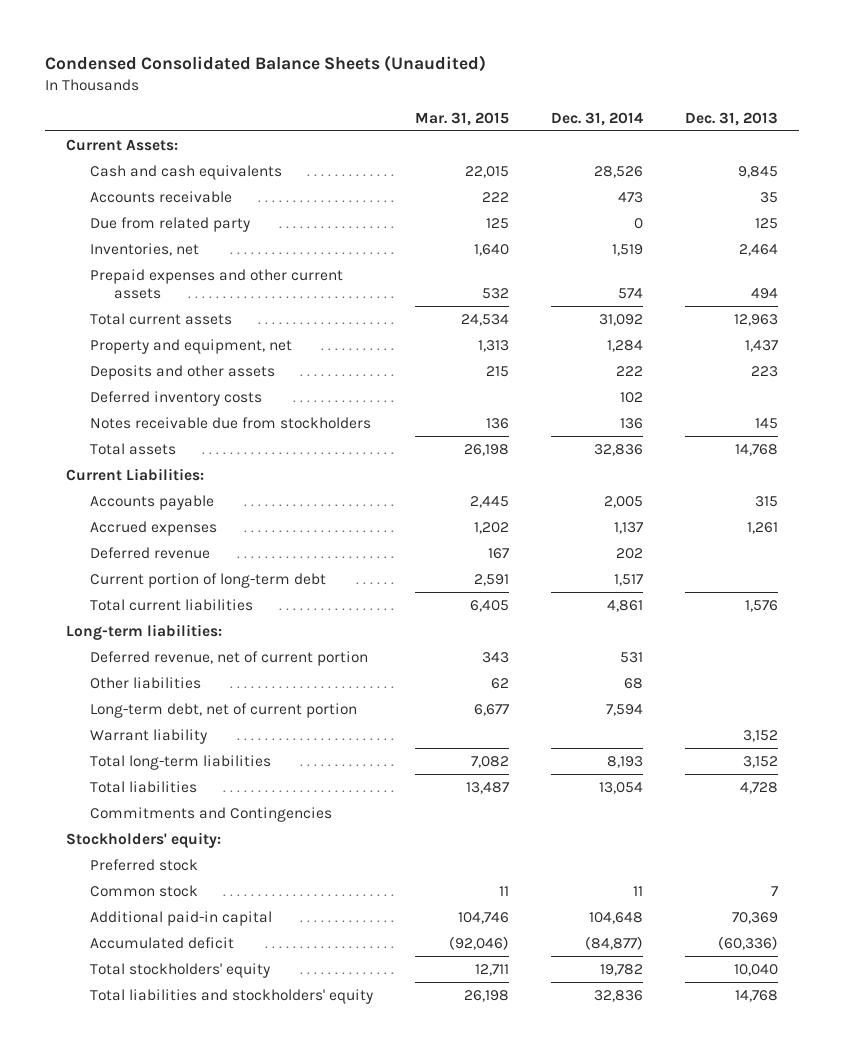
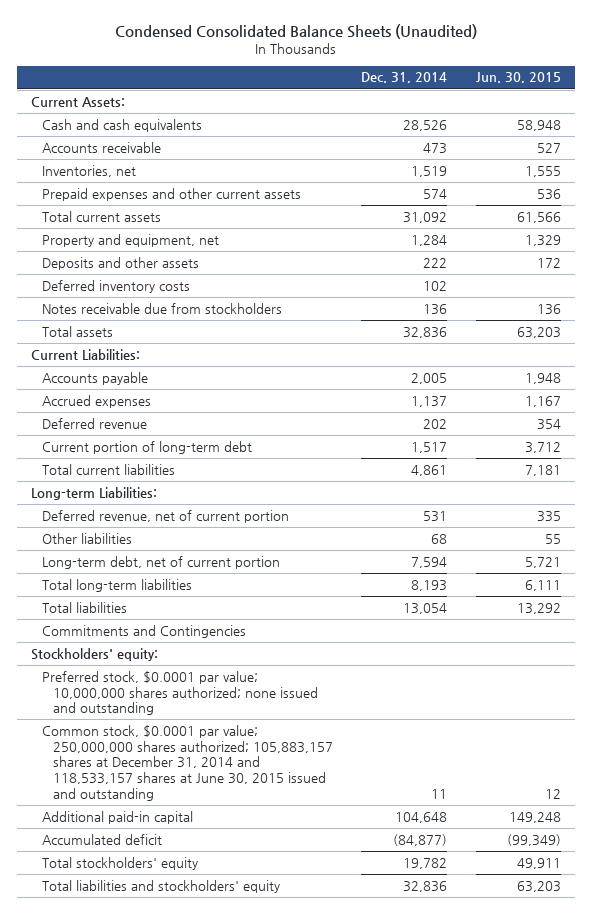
- | Mar. 31, 2015 | Dec. 31, 2014 | Dec. 31, 2013
+ | Dec. 31, 2014 | Jun. 30, 2015
- Due from related party | 125 | 0 | 125
- Long-term liabilities:
+ Long-term Liabilities:
- Warrant liability | | | 3,152
- Preferred stock
- Common stock | 11 | 11 | 7
+ Preferred stock, $0.0001 par value; 10,000,000 shares authorized; none issued and outstanding
+ Common stock, $0.0001 par value; 250,000,000 shares authorized; 105,883,157 shares at December 31, 2014 and 118,533,157 shares at June 30, 2015 issued and outstanding | 11 | 12

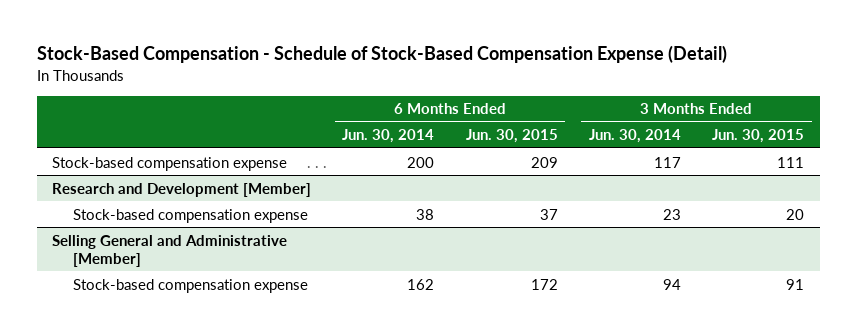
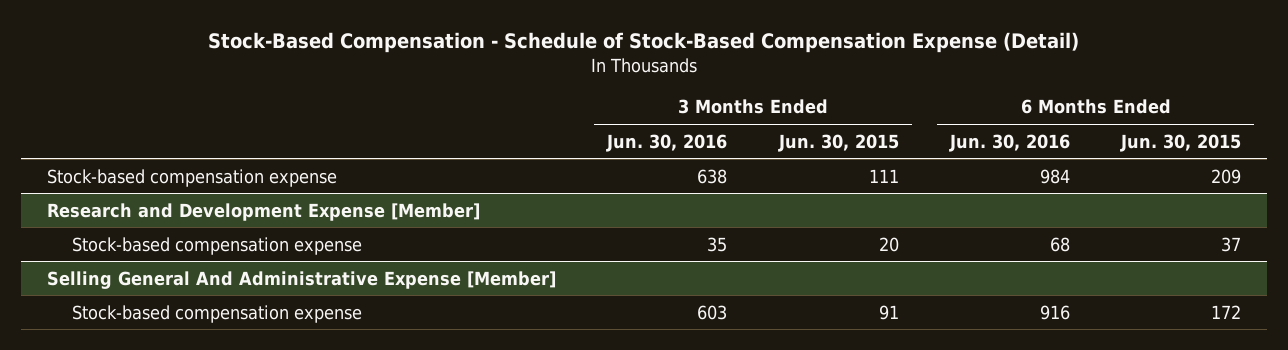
- | 6 Months Ended Jun. 30, 2014 | 6 Months Ended Jun. 30, 2015 | 3 Months Ended Jun. 30, 2014 | 3 Months Ended Jun. 30, 2015
+ | 3 Months Ended Jun. 30, 2016 | 3 Months Ended Jun. 30, 2015 | 6 Months Ended Jun. 30, 2016 | 6 Months Ended Jun. 30, 2015
- Research and Development [Member]
+ Research and Development Expense [Member]
- Selling General and Administrative [Member]
+ Selling General And Administrative Expense [Member]

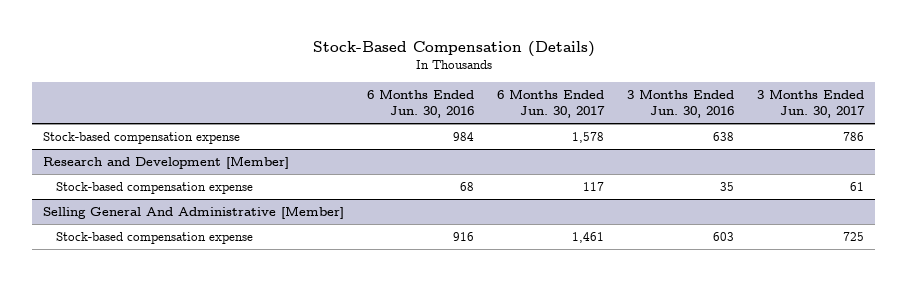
- Stock-Based Compensation - Schedule of Stock-Based Compensation Expense (Detail)
+ Stock-Based Compensation (Details)
- | 3 Months Ended Jun. 30, 2016 | 3 Months Ended Jun. 30, 2015 | 6 Months Ended Jun. 30, 2016 | 6 Months Ended Jun. 30, 2015
+ | 6 Months Ended Jun. 30, 2016 | 6 Months Ended Jun. 30, 2017 | 3 Months Ended Jun. 30, 2016 | 3 Months Ended Jun. 30, 2017
- Research and Development Expense [Member]
+ Research and Development [Member]
- Selling General And Administrative Expense [Member]
+ Selling General And Administrative [Member]

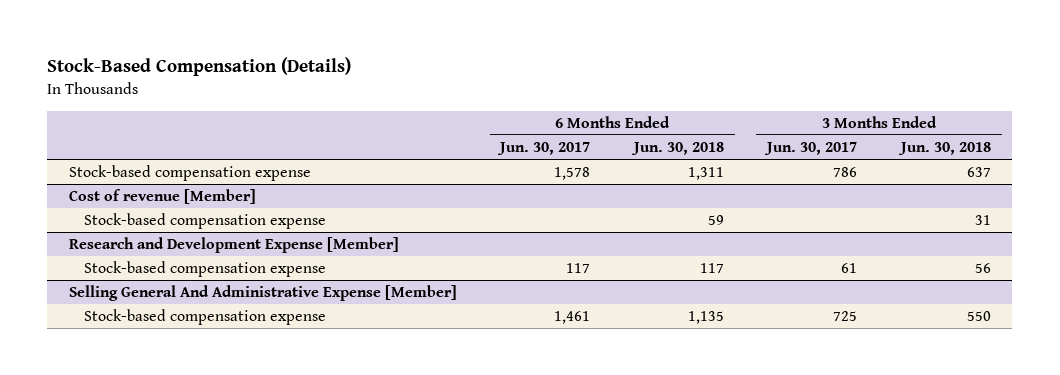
- | 6 Months Ended Jun. 30, 2016 | 6 Months Ended Jun. 30, 2017 | 3 Months Ended Jun. 30, 2016 | 3 Months Ended Jun. 30, 2017
+ | 6 Months Ended Jun. 30, 2017 | 6 Months Ended Jun. 30, 2018 | 3 Months Ended Jun. 30, 2017 | 3 Months Ended Jun. 30, 2018
- Research and Development [Member]
+ Cost of revenue [Member]
+ Stock-based compensation expense | | 59 | | 31
+ Research and Development Expense [Member]
- Selling General And Administrative [Member]
+ Selling General And Administrative Expense [Member]

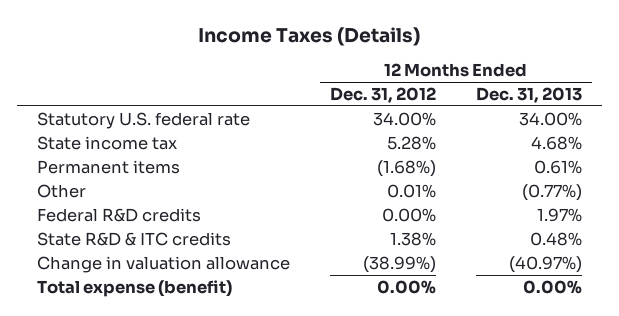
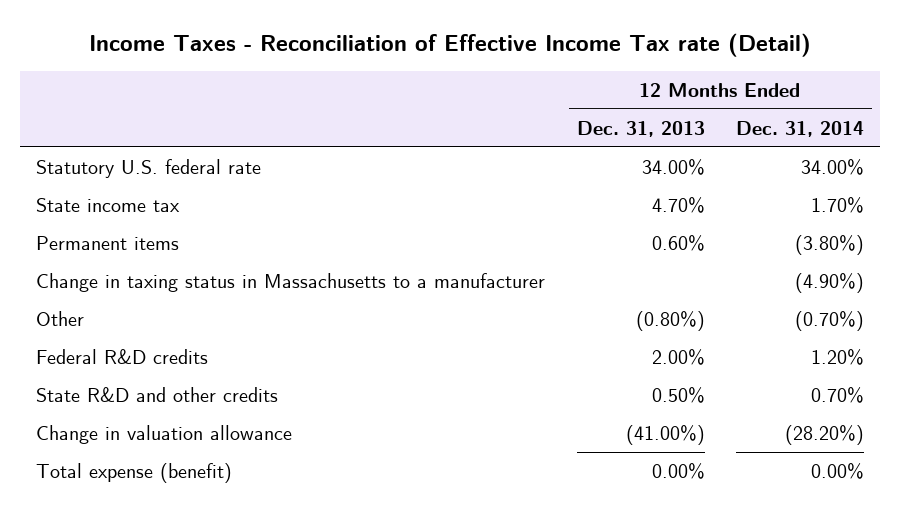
- Income Taxes (Details)
+ Income Taxes - Reconciliation of Effective Income Tax rate (Detail)
- | 12 Months Ended Dec. 31, 2012 | 12 Months Ended Dec. 31, 2013
+ | 12 Months Ended Dec. 31, 2013 | 12 Months Ended Dec. 31, 2014
- State income tax | 5.28% | 4.68%
- Permanent items | (1.68%) | 0.61%
- Other | 0.01% | (0.77%)
- Federal R&D credits | 0.00% | 1.97%
- State R&D & ITC credits | 1.38% | 0.48%
- Change in valuation allowance | (38.99%) | (40.97%)
+ State income tax | 4.70% | 1.70%
+ Permanent items | 0.60% | (3.80%)
+ Change in taxing status in Massachusetts to a manufacturer | | (4.90%)
+ Other | (0.80%) | (0.70%)
+ Federal R&D credits | 2.00% | 1.20%
+ State R&D and other credits | 0.50% | 0.70%
+ Change in valuation allowance | (41.00%) | (28.20%)

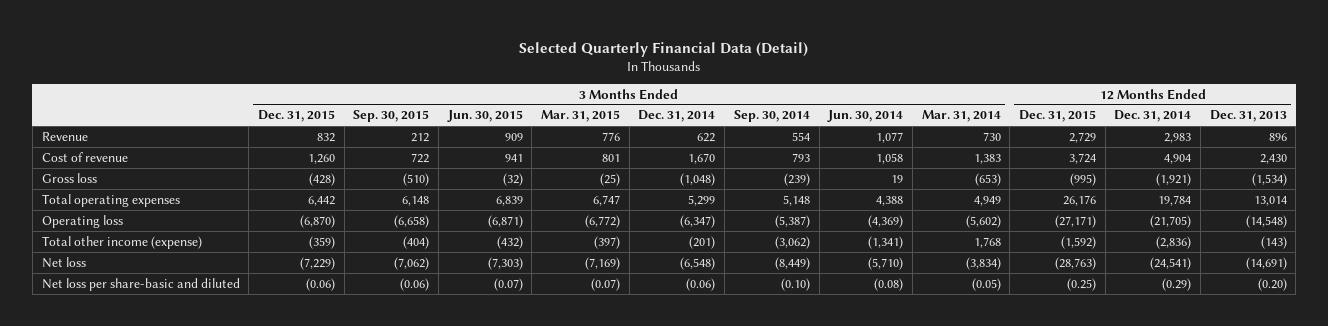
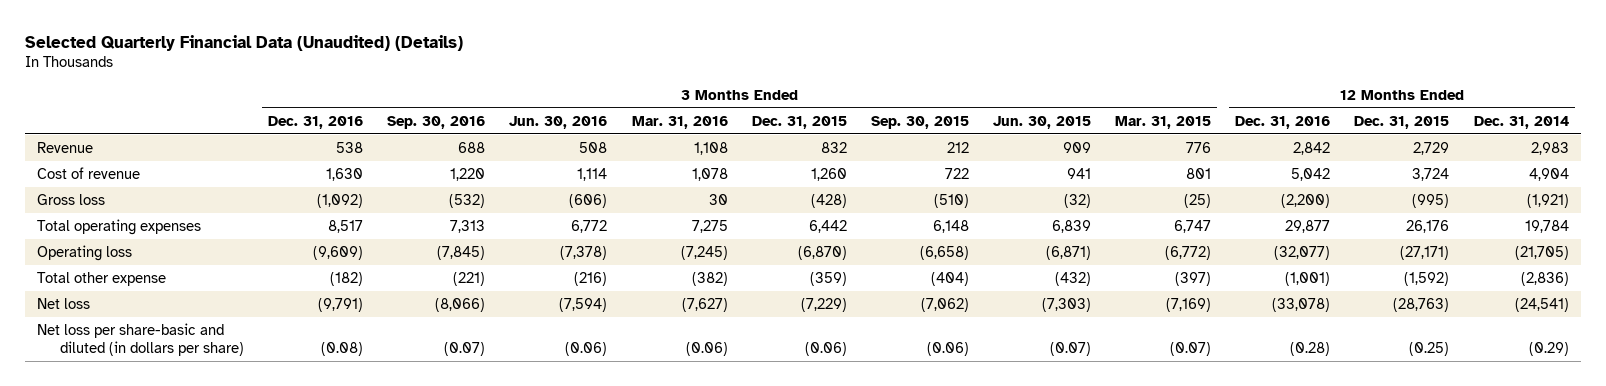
- Selected Quarterly Financial Data (Detail)
+ Selected Quarterly Financial Data (Unaudited) (Details)
- | 3 Months Ended Dec. 31, 2015 | 3 Months Ended Sep. 30, 2015 | 3 Months Ended Jun. 30, 2015 | 3 Months Ended Mar. 31, 2015 | 3 Months Ended Dec. 31, 2014 | 3 Months Ended Sep. 30, 2014 | 3 Months Ended Jun. 30, 2014 | 3 Months Ended Mar. 31, 2014 | 12 Months Ended Dec. 31, 2015 | 12 Months Ended Dec. 31, 2014 | 12 Months Ended Dec. 31, 2013
+ | 3 Months Ended Dec. 31, 2016 | 3 Months Ended Sep. 30, 2016 | 3 Months Ended Jun. 30, 2016 | 3 Months Ended Mar. 31, 2016 | 3 Months Ended Dec. 31, 2015 | 3 Months Ended Sep. 30, 2015 | 3 Months Ended Jun. 30, 2015 | 3 Months Ended Mar. 31, 2015 | 12 Months Ended Dec. 31, 2016 | 12 Months Ended Dec. 31, 2015 | 12 Months Ended Dec. 31, 2014
- Total other income (expense) | (359) | (404) | (432) | (397) | (201) | (3,062) | (1,341) | 1,768 | (1,592) | (2,836) | (143)
+ Total other expense | (182) | (221) | (216) | (382) | (359) | (404) | (432) | (397) | (1,001) | (1,592) | (2,836)
- Net loss per share-basic and diluted | (0.06) | (0.06) | (0.07) | (0.07) | (0.06) | (0.10) | (0.08) | (0.05) | (0.25) | (0.29) | (0.20)
+ Net loss per share-basic and diluted (in dollars per share) | (0.08) | (0.07) | (0.06) | (0.06) | (0.06) | (0.06) | (0.07) | (0.07) | (0.28) | (0.25) | (0.29)

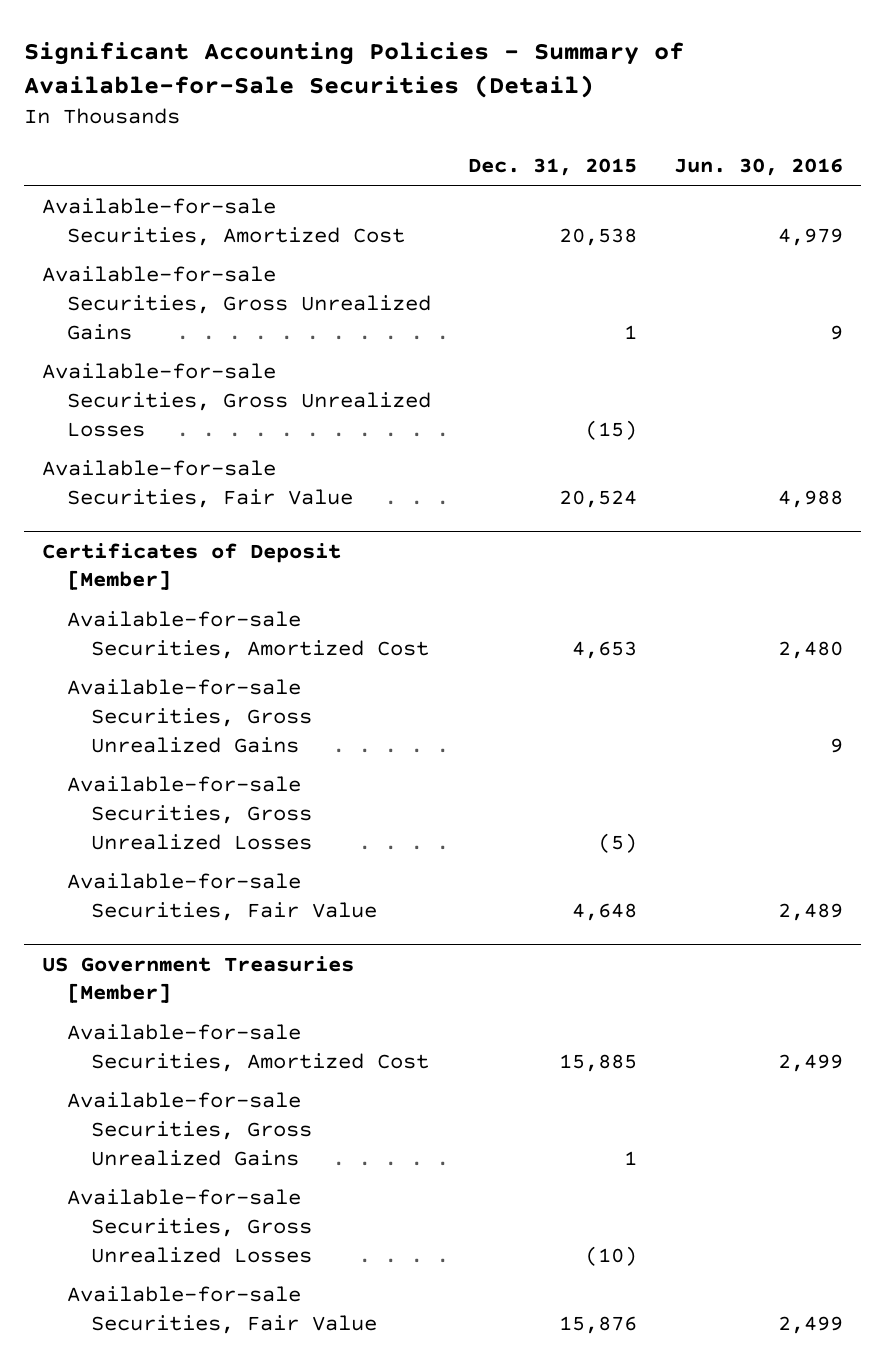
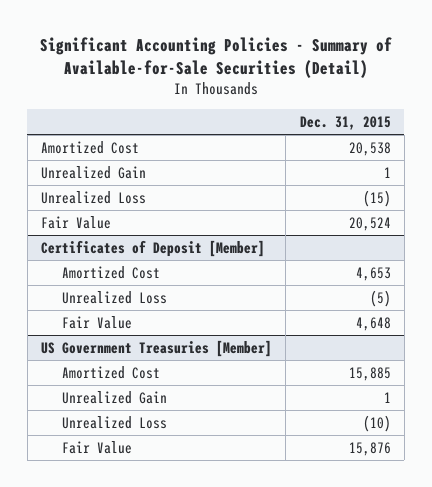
- | Dec. 31, 2015 | Jun. 30, 2016
+ | Dec. 31, 2015
- Available-for-sale Securities, Amortized Cost | 20,538 | 4,979
- Available-for-sale Securities, Gross Unrealized Gains | 1 | 9
- Available-for-sale Securities, Gross Unrealized Losses | (15) |
- Available-for-sale Securities, Fair Value | 20,524 | 4,988
+ Amortized Cost | 20,538
+ Unrealized Gain | 1
+ Unrealized Loss | (15)
+ Fair Value | 20,524
@ Certificates of Deposit [Member]
- Available-for-sale Securities, Amortized Cost | 4,653 | 2,480
- Available-for-sale Securities, Gross Unrealized Gains | | 9
- Available-for-sale Securities, Gross Unrealized Losses | (5) |
- Available-for-sale Securities, Fair Value | 4,648 | 2,489
+ Amortized Cost | 4,653
+ Unrealized Loss | (5)
+ Fair Value | 4,648
@ US Government Treasuries [Member]
- Available-for-sale Securities, Amortized Cost | 15,885 | 2,499
- Available-for-sale Securities, Gross Unrealized Gains | 1 |
- Available-for-sale Securities, Gross Unrealized Losses | (10) |
- Available-for-sale Securities, Fair Value | 15,876 | 2,499
+ Amortized Cost | 15,885
+ Unrealized Gain | 1
+ Unrealized Loss | (10)
+ Fair Value | 15,876

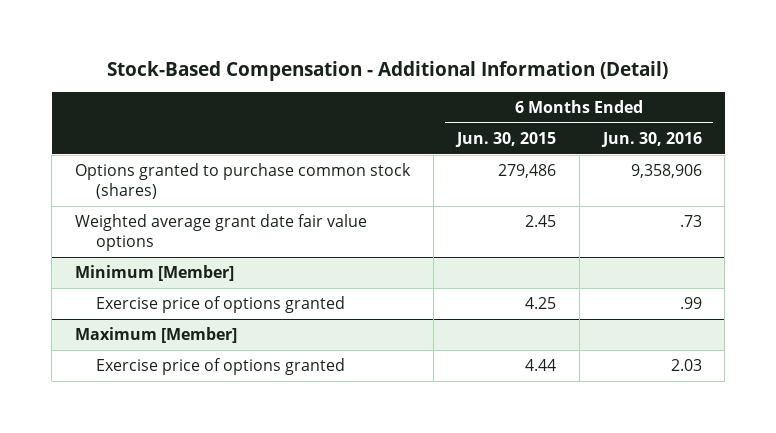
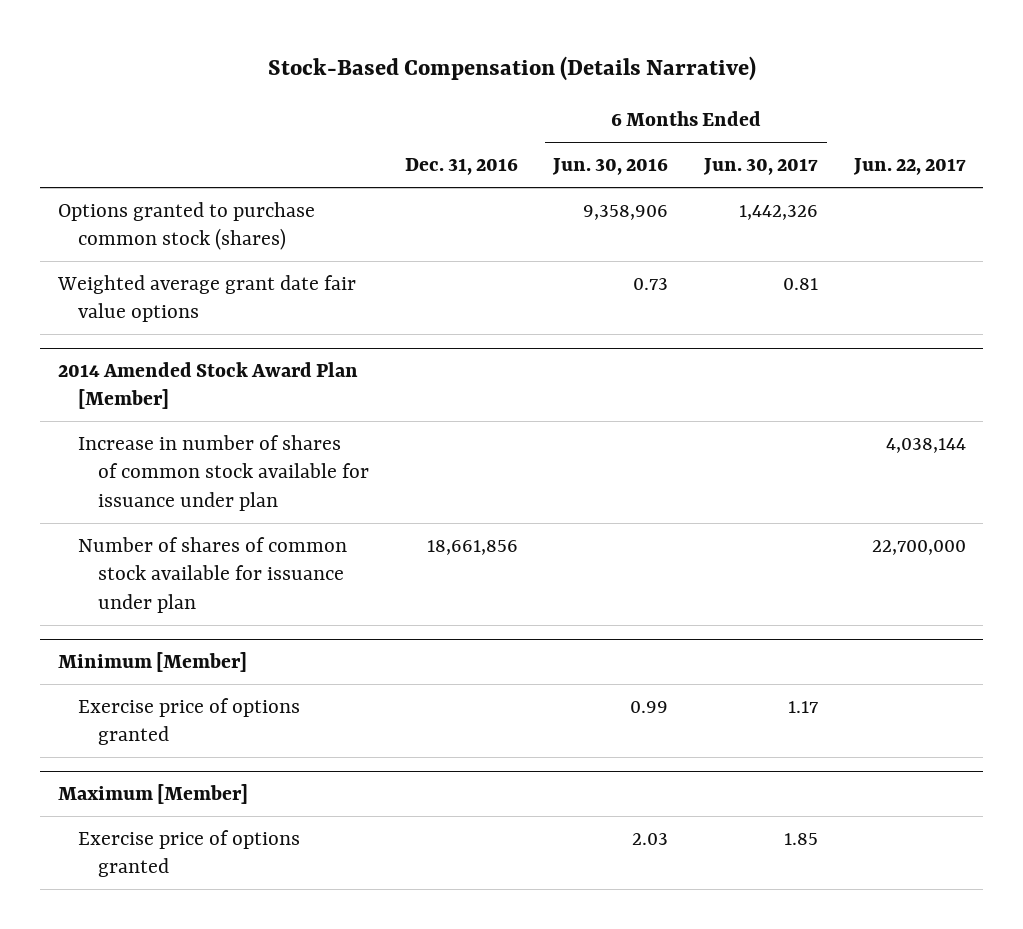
- Stock-Based Compensation - Additional Information (Detail)
+ Stock-Based Compensation (Details Narrative)
- | 6 Months Ended Jun. 30, 2015 | 6 Months Ended Jun. 30, 2016
+ | Dec. 31, 2016 | 6 Months Ended Jun. 30, 2016 | 6 Months Ended Jun. 30, 2017 | Jun. 22, 2017
- Weighted average grant date fair value options | 2.45 | .73
+ Weighted average grant date fair value options | | 0.73 | 0.81 |
+ 2014 Amended Stock Award Plan [Member]
+ Increase in number of shares of common stock available for issuance under plan | | | | 4,038,144
+ Number of shares of common stock available for issuance under plan | 18,661,856 | | | 22,700,000
@ Minimum [Member]
- Exercise price of options granted | 4.25 | .99
+ Exercise price of options granted | | 0.99 | 1.17 |

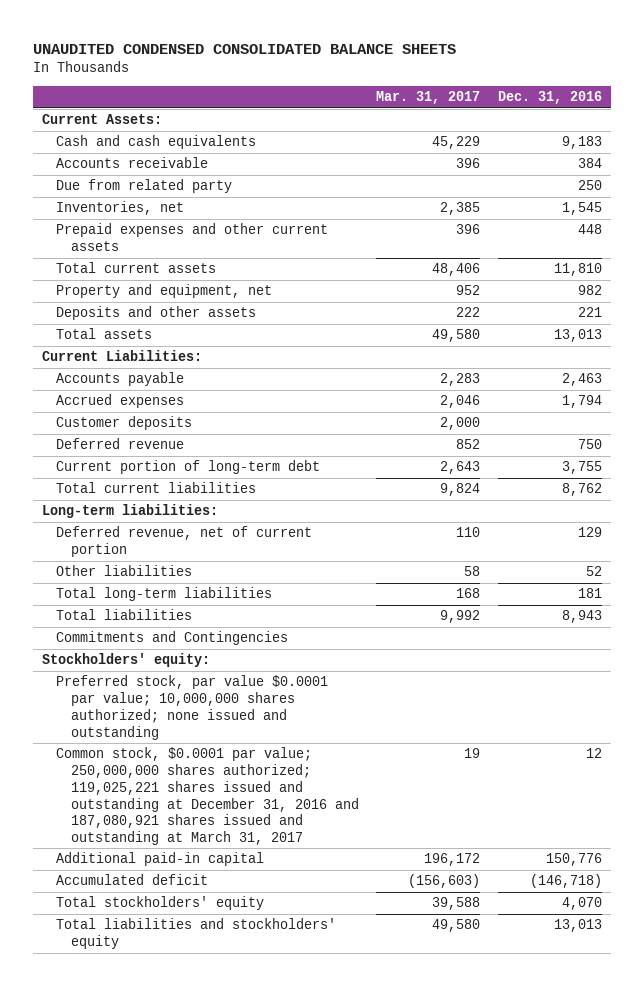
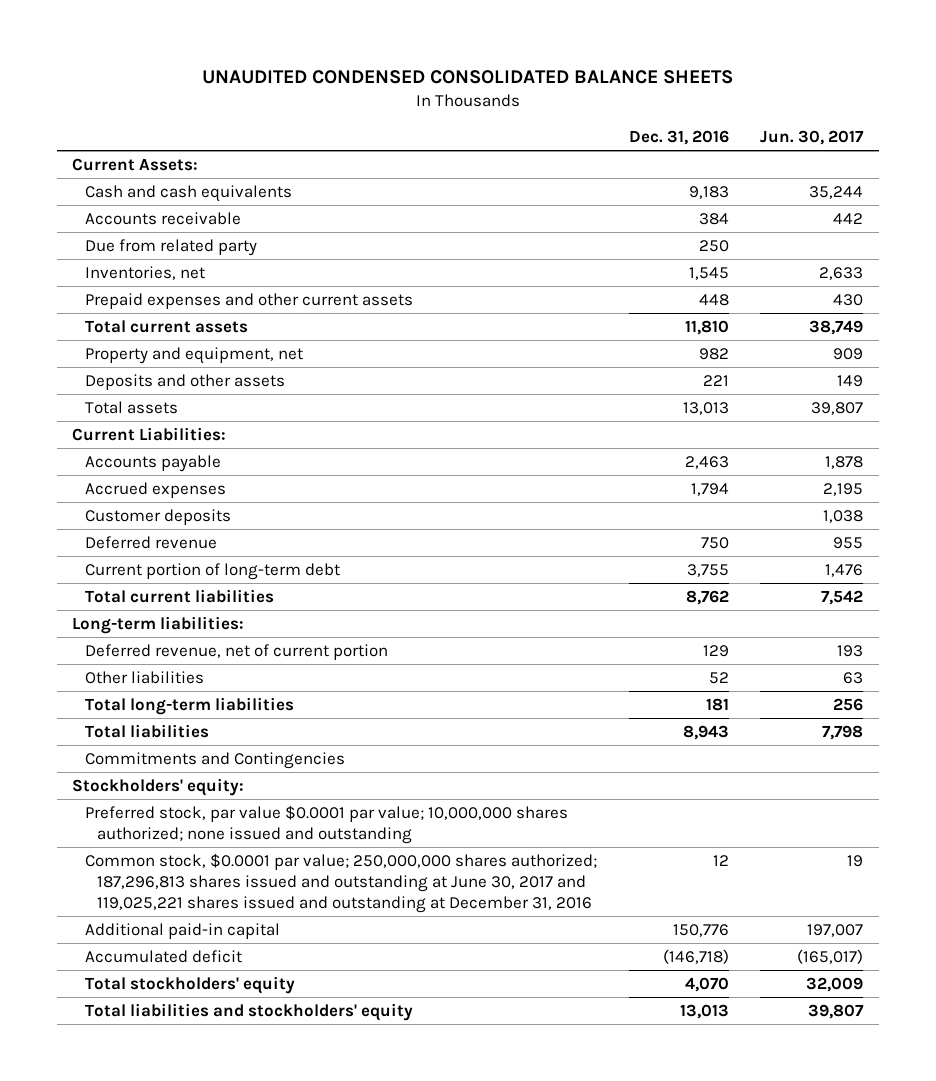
- | Mar. 31, 2017 | Dec. 31, 2016
+ | Dec. 31, 2016 | Jun. 30, 2017
- Common stock, $0.0001 par value; 250,000,000 shares authorized; 119,025,221 shares issued and outstanding at December 31, 2016 and 187,080,921 shares issued and outstanding at March 31, 2017 | 19 | 12
+ Common stock, $0.0001 par value; 250,000,000 shares authorized; 187,296,813 shares issued and outstanding at June 30, 2017 and 119,025,221 shares issued and outstanding at December 31, 2016 | 12 | 19

